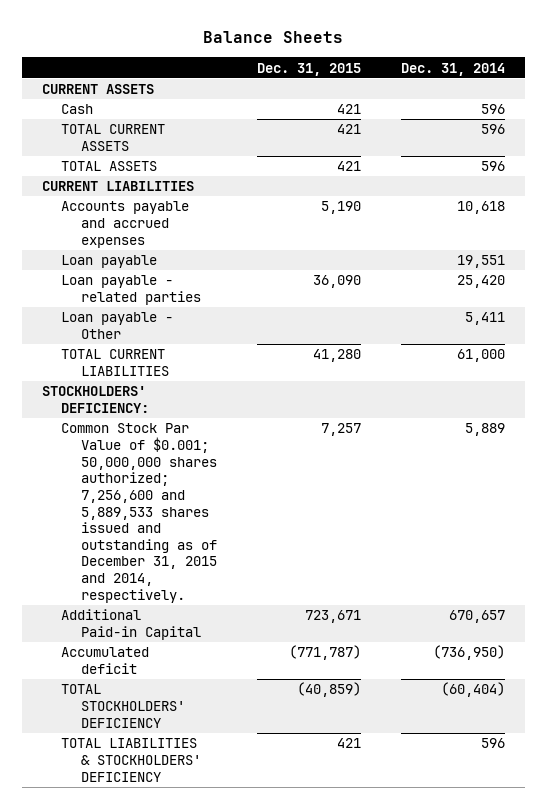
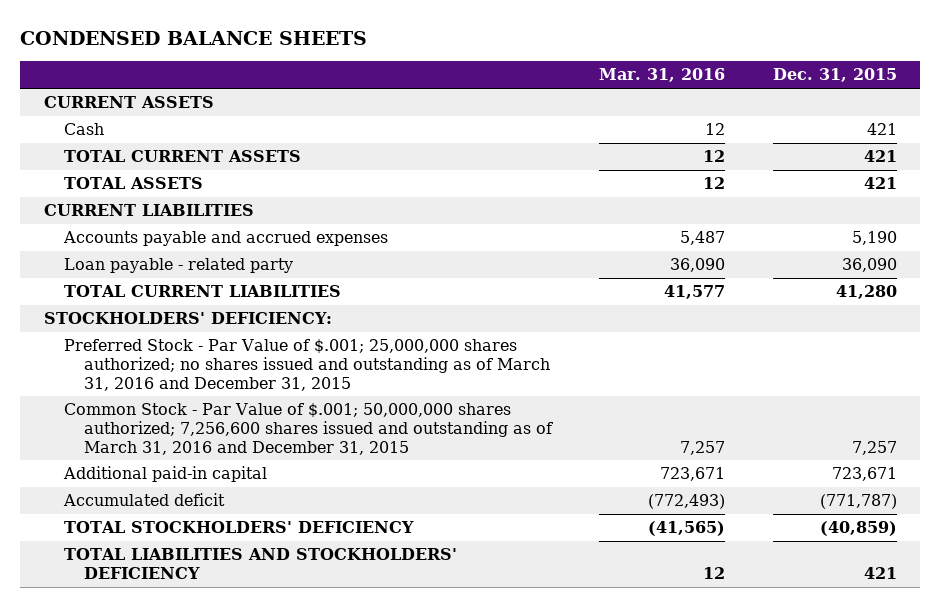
- Balance Sheets
+ CONDENSED BALANCE SHEETS
- | Dec. 31, 2015 | Dec. 31, 2014
+ | Mar. 31, 2016 | Dec. 31, 2015
- Loan payable | | 19,551
- Loan payable - related parties | 36,090 | 25,420
- Loan payable - Other | | 5,411
+ Loan payable - related party | 36,090 | 36,090
- Common Stock Par Value of $0.001; 50,000,000 shares authorized; 7,256,600 and 5,889,533 shares issued and outstanding as of December 31, 2015 and 2014, respectively. | 7,257 | 5,889
- Additional Paid-in Capital | 723,671 | 670,657
+ Preferred Stock - Par Value of $.001; 25,000,000 shares authorized; no shares issued and outstanding as of March 31, 2016 and December 31, 2015
+ Common Stock - Par Value of $.001; 50,000,000 shares authorized; 7,256,600 shares issued and outstanding as of March 31, 2016 and December 31, 2015 | 7,257 | 7,257
+ Additional paid-in capital | 723,671 | 723,671
- TOTAL LIABILITIES & STOCKHOLDERS' DEFICIENCY | 421 | 596
+ TOTAL LIABILITIES AND STOCKHOLDERS' DEFICIENCY | 12 | 421

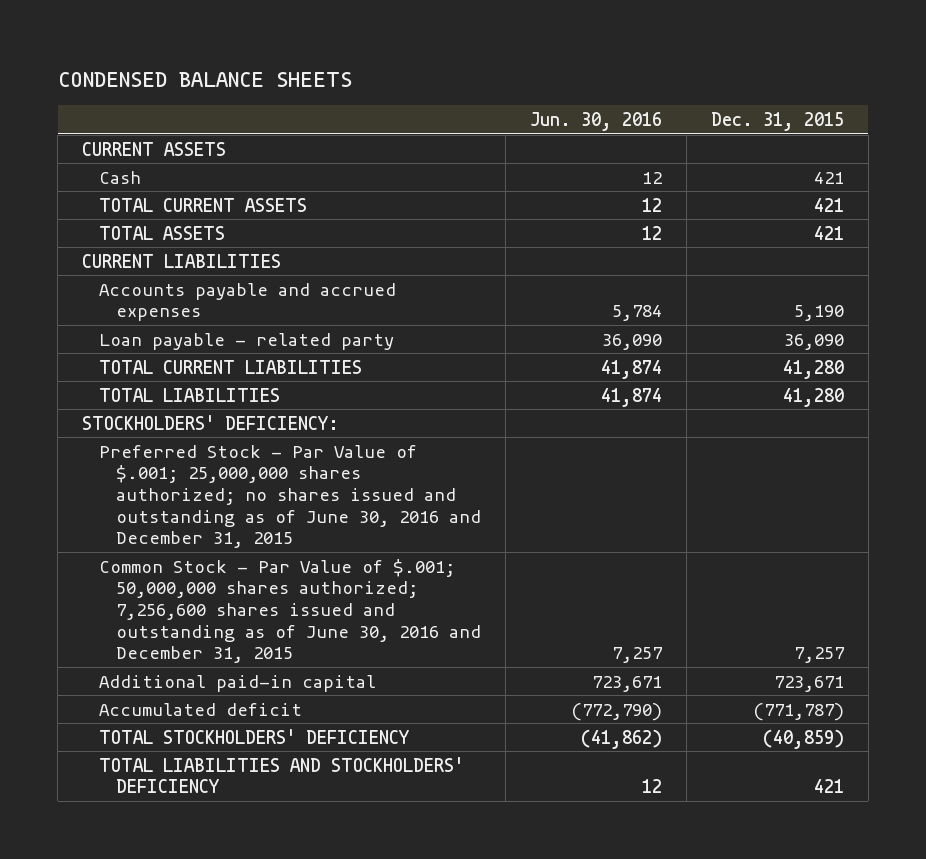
- | Mar. 31, 2016 | Dec. 31, 2015
+ | Jun. 30, 2016 | Dec. 31, 2015
+ TOTAL LIABILITIES | 41,874 | 41,280
- Preferred Stock - Par Value of $.001; 25,000,000 shares authorized; no shares issued and outstanding as of March 31, 2016 and December 31, 2015
- Common Stock - Par Value of $.001; 50,000,000 shares authorized; 7,256,600 shares issued and outstanding as of March 31, 2016 and December 31, 2015 | 7,257 | 7,257
+ Preferred Stock - Par Value of $.001; 25,000,000 shares authorized; no shares issued and outstanding as of June 30, 2016 and December 31, 2015
+ Common Stock - Par Value of $.001; 50,000,000 shares authorized; 7,256,600 shares issued and outstanding as of June 30, 2016 and December 31, 2015 | 7,257 | 7,257

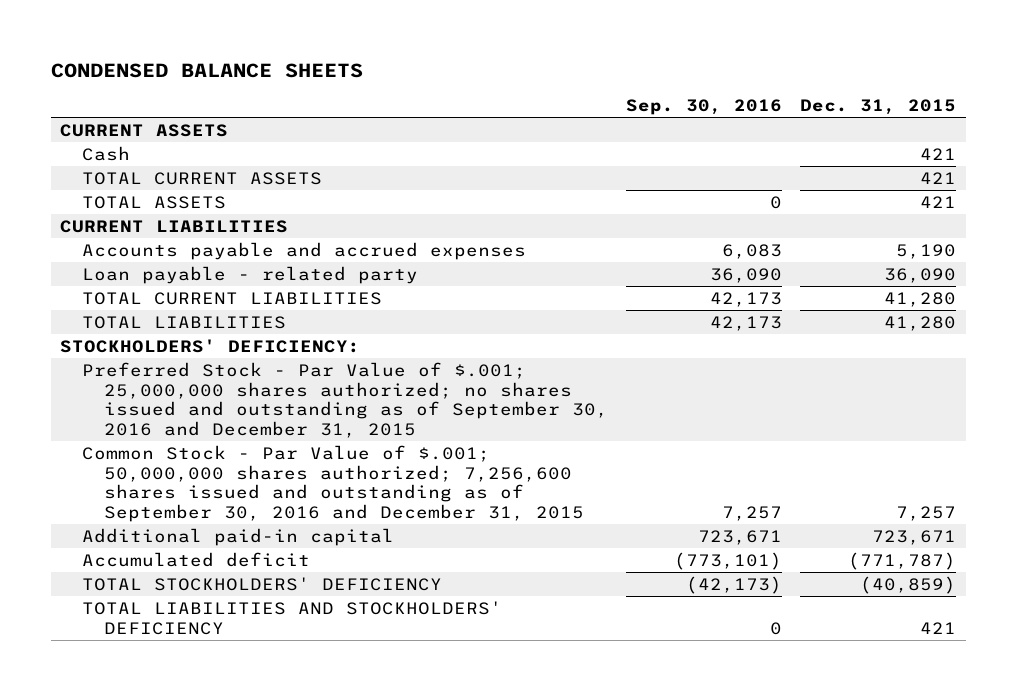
- | Jun. 30, 2016 | Dec. 31, 2015
+ | Sep. 30, 2016 | Dec. 31, 2015
- Preferred Stock - Par Value of $.001; 25,000,000 shares authorized; no shares issued and outstanding as of June 30, 2016 and December 31, 2015
- Common Stock - Par Value of $.001; 50,000,000 shares authorized; 7,256,600 shares issued and outstanding as of June 30, 2016 and December 31, 2015 | 7,257 | 7,257
+ Preferred Stock - Par Value of $.001; 25,000,000 shares authorized; no shares issued and outstanding as of September 30, 2016 and December 31, 2015
+ Common Stock - Par Value of $.001; 50,000,000 shares authorized; 7,256,600 shares issued and outstanding as of September 30, 2016 and December 31, 2015 | 7,257 | 7,257

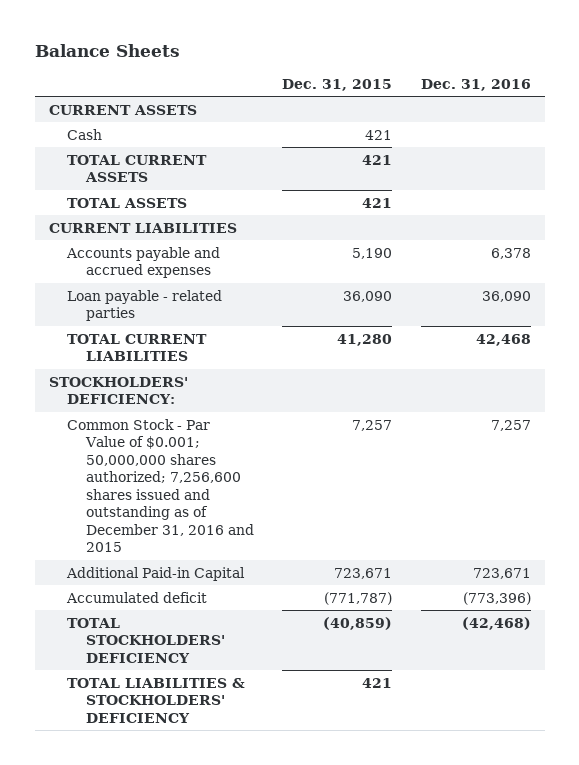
- CONDENSED BALANCE SHEETS
+ Balance Sheets
- | Sep. 30, 2016 | Dec. 31, 2015
+ | Dec. 31, 2015 | Dec. 31, 2016
- Loan payable - related party | 36,090 | 36,090
+ Loan payable - related parties | 36,090 | 36,090
- TOTAL LIABILITIES | 42,173 | 41,280
- Preferred Stock - Par Value of $.001; 25,000,000 shares authorized; no shares issued and outstanding as of September 30, 2016 and December 31, 2015
- Common Stock - Par Value of $.001; 50,000,000 shares authorized; 7,256,600 shares issued and outstanding as of September 30, 2016 and December 31, 2015 | 7,257 | 7,257
- Additional paid-in capital | 723,671 | 723,671
+ Common Stock - Par Value of $0.001; 50,000,000 shares authorized; 7,256,600 shares issued and outstanding as of December 31, 2016 and 2015 | 7,257 | 7,257
+ Additional Paid-in Capital | 723,671 | 723,671
- TOTAL LIABILITIES AND STOCKHOLDERS' DEFICIENCY | 0 | 421
+ TOTAL LIABILITIES & STOCKHOLDERS' DEFICIENCY | 421 |

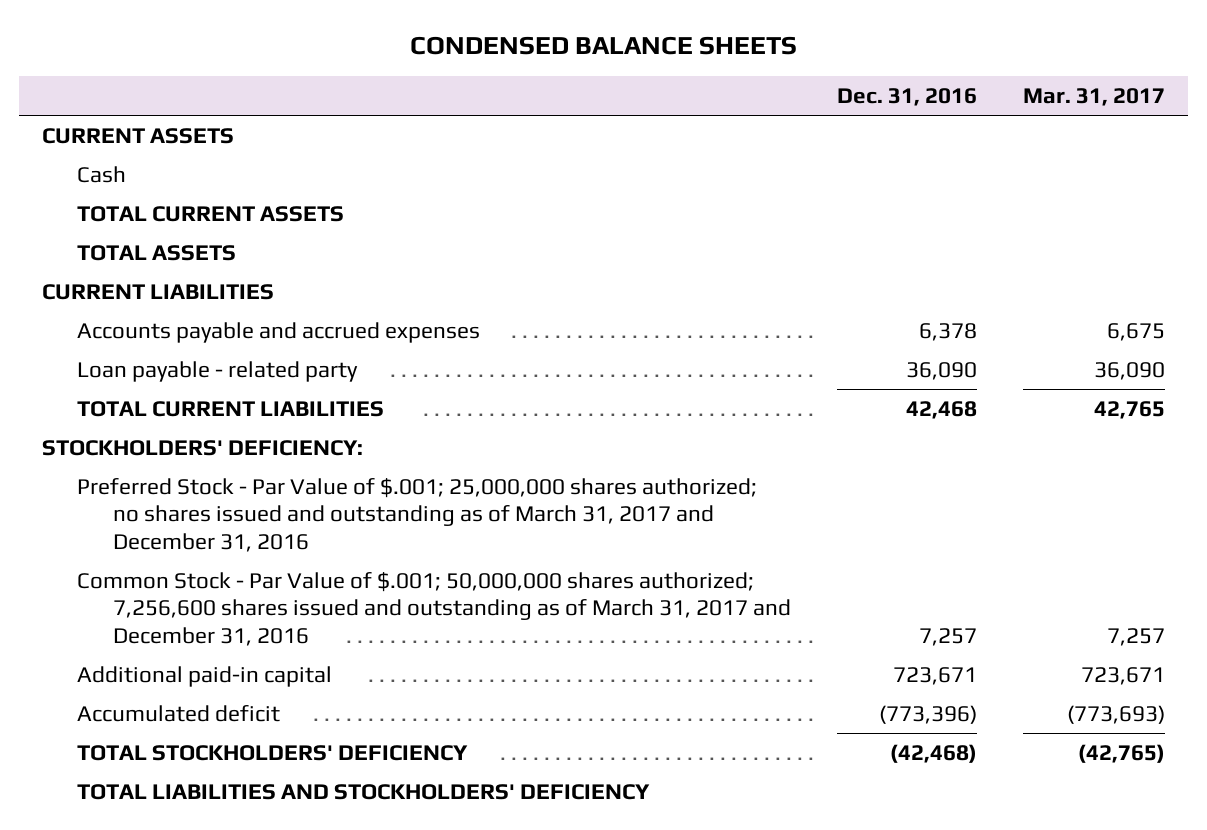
- Balance Sheets
+ CONDENSED BALANCE SHEETS
- | Dec. 31, 2015 | Dec. 31, 2016
+ | Dec. 31, 2016 | Mar. 31, 2017
- Loan payable - related parties | 36,090 | 36,090
+ Loan payable - related party | 36,090 | 36,090
- Common Stock - Par Value of $0.001; 50,000,000 shares authorized; 7,256,600 shares issued and outstanding as of December 31, 2016 and 2015 | 7,257 | 7,257
- Additional Paid-in Capital | 723,671 | 723,671
+ Preferred Stock - Par Value of $.001; 25,000,000 shares authorized; no shares issued and outstanding as of March 31, 2017 and December 31, 2016
+ Common Stock - Par Value of $.001; 50,000,000 shares authorized; 7,256,600 shares issued and outstanding as of March 31, 2017 and December 31, 2016 | 7,257 | 7,257
+ Additional paid-in capital | 723,671 | 723,671
- TOTAL LIABILITIES & STOCKHOLDERS' DEFICIENCY | 421 |
+ TOTAL LIABILITIES AND STOCKHOLDERS' DEFICIENCY

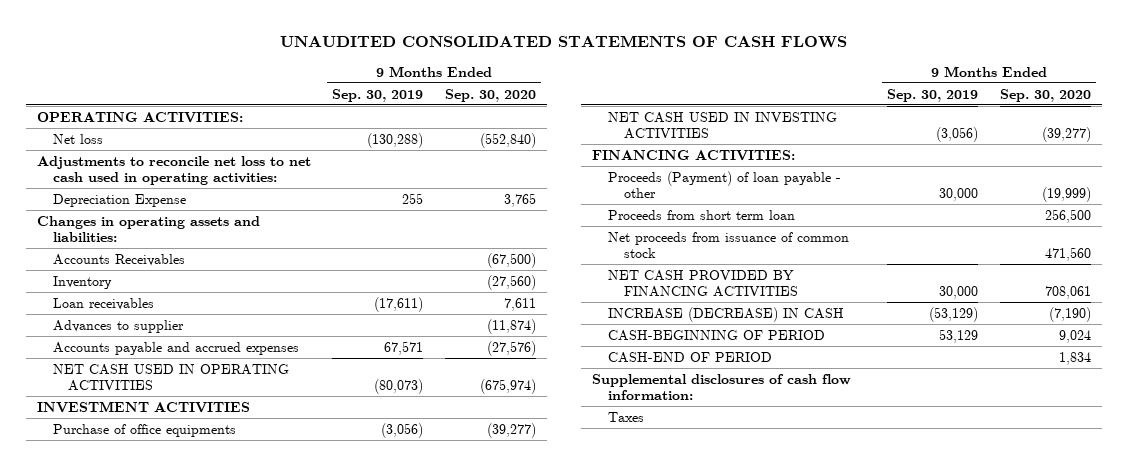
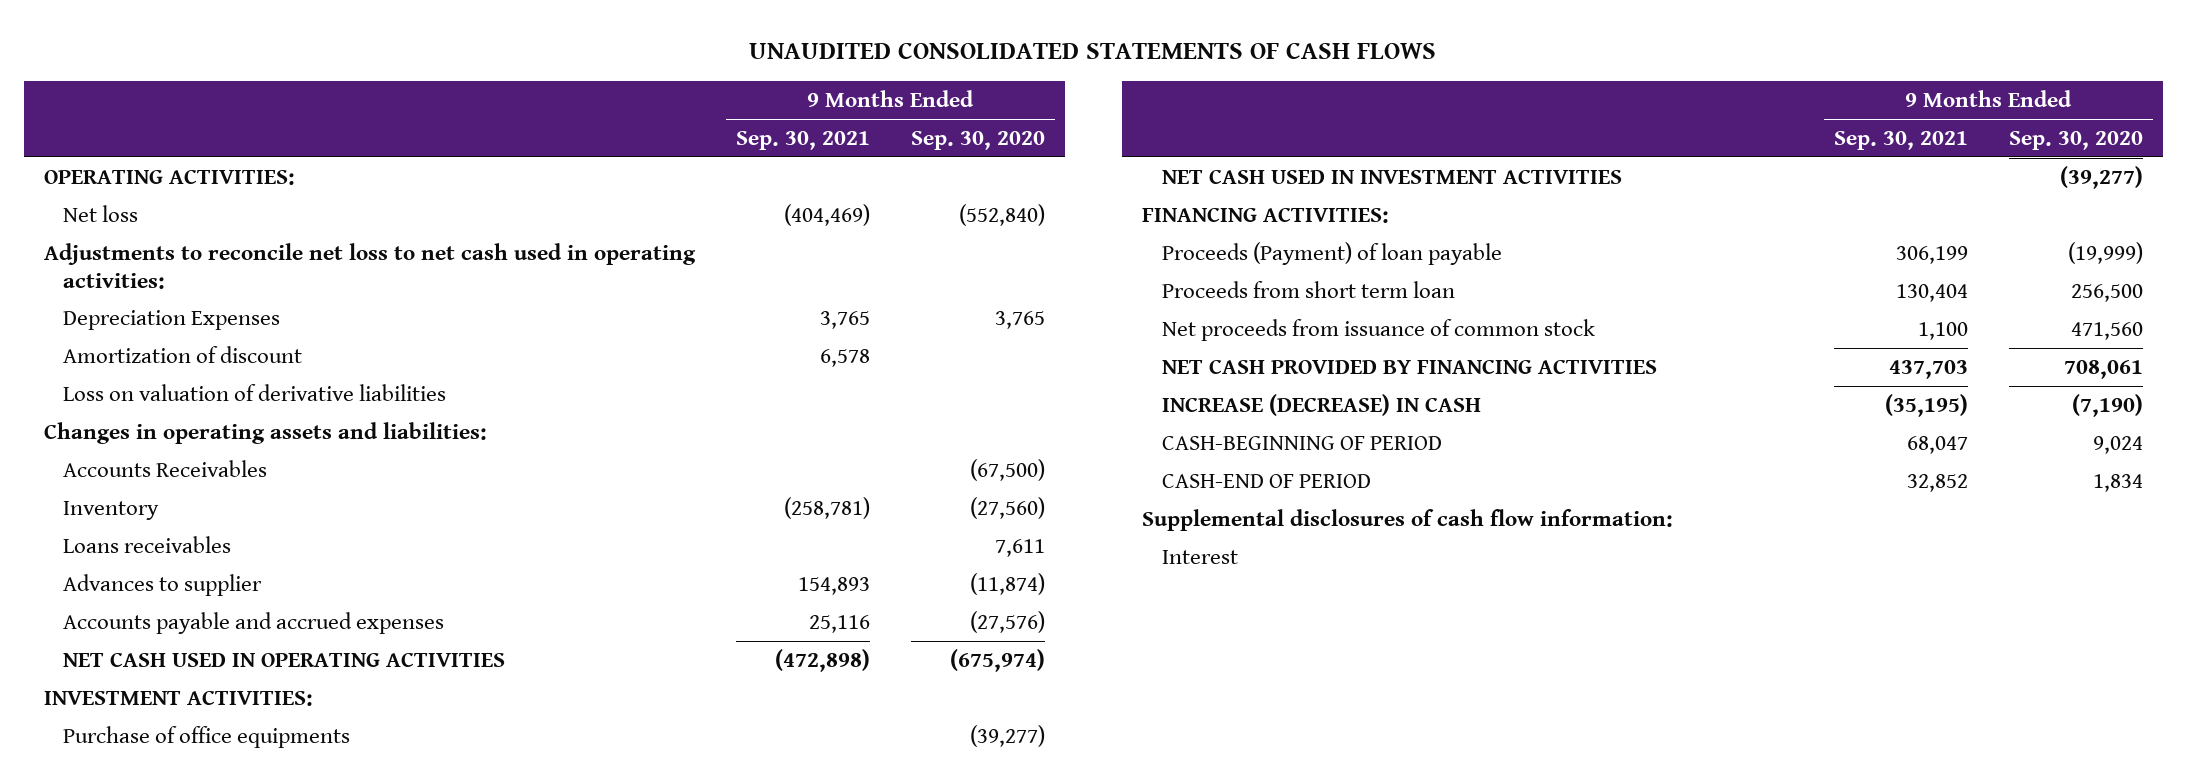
- | 9 Months Ended Sep. 30, 2019 | 9 Months Ended Sep. 30, 2020
+ | 9 Months Ended Sep. 30, 2021 | 9 Months Ended Sep. 30, 2020
- Depreciation Expense | 255 | 3,765
+ Depreciation Expenses | 3,765 | 3,765
+ Amortization of discount | 6,578 |
+ Loss on valuation of derivative liabilities
- Loan receivables | (17,611) | 7,611
+ Loans receivables | | 7,611
- INVESTMENT ACTIVITIES
+ INVESTMENT ACTIVITIES:
- NET CASH USED IN INVESTING ACTIVITIES | (3,056) | (39,277)
+ NET CASH USED IN INVESTMENT ACTIVITIES | | (39,277)
- Proceeds (Payment) of loan payable - other | 30,000 | (19,999)
+ Proceeds (Payment) of loan payable | 306,199 | (19,999)
- Taxes
+ Interest

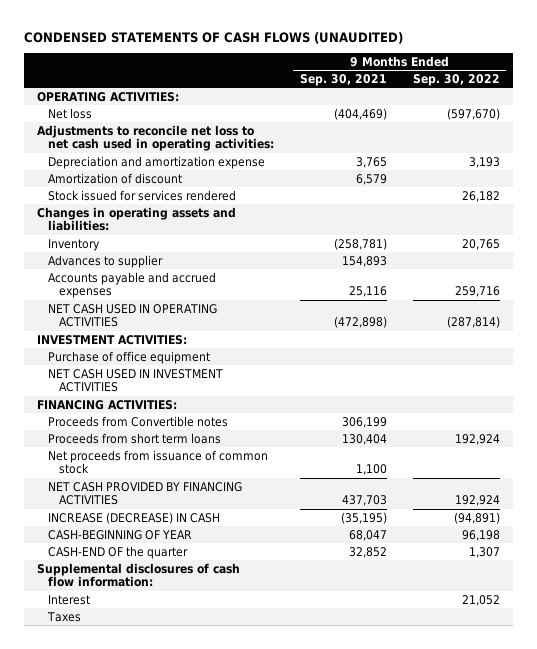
- UNAUDITED CONSOLIDATED STATEMENTS OF CASH FLOWS
+ CONDENSED STATEMENTS OF CASH FLOWS (UNAUDITED)
- | 9 Months Ended Sep. 30, 2021 | 9 Months Ended Sep. 30, 2020
+ | 9 Months Ended Sep. 30, 2021 | 9 Months Ended Sep. 30, 2022
- Depreciation Expenses | 3,765 | 3,765
- Amortization of discount | 6,578 |
- Loss on valuation of derivative liabilities
+ Depreciation and amortization expense | 3,765 | 3,193
+ Amortization of discount | 6,579 |
+ Stock issued for services rendered | | 26,182
- Accounts Receivables | | (67,500)
- Loans receivables | | 7,611
- Purchase of office equipments | | (39,277)
+ Purchase of office equipment
- Proceeds (Payment) of loan payable | 306,199 | (19,999)
- Proceeds from short term loan | 130,404 | 256,500
+ Proceeds from Convertible notes | 306,199 |
+ Proceeds from short term loans | 130,404 | 192,924
- CASH-BEGINNING OF PERIOD | 68,047 | 9,024
- CASH-END OF PERIOD | 32,852 | 1,834
+ CASH-BEGINNING OF YEAR | 68,047 | 96,198
+ CASH-END OF the quarter | 32,852 | 1,307
+ Taxes

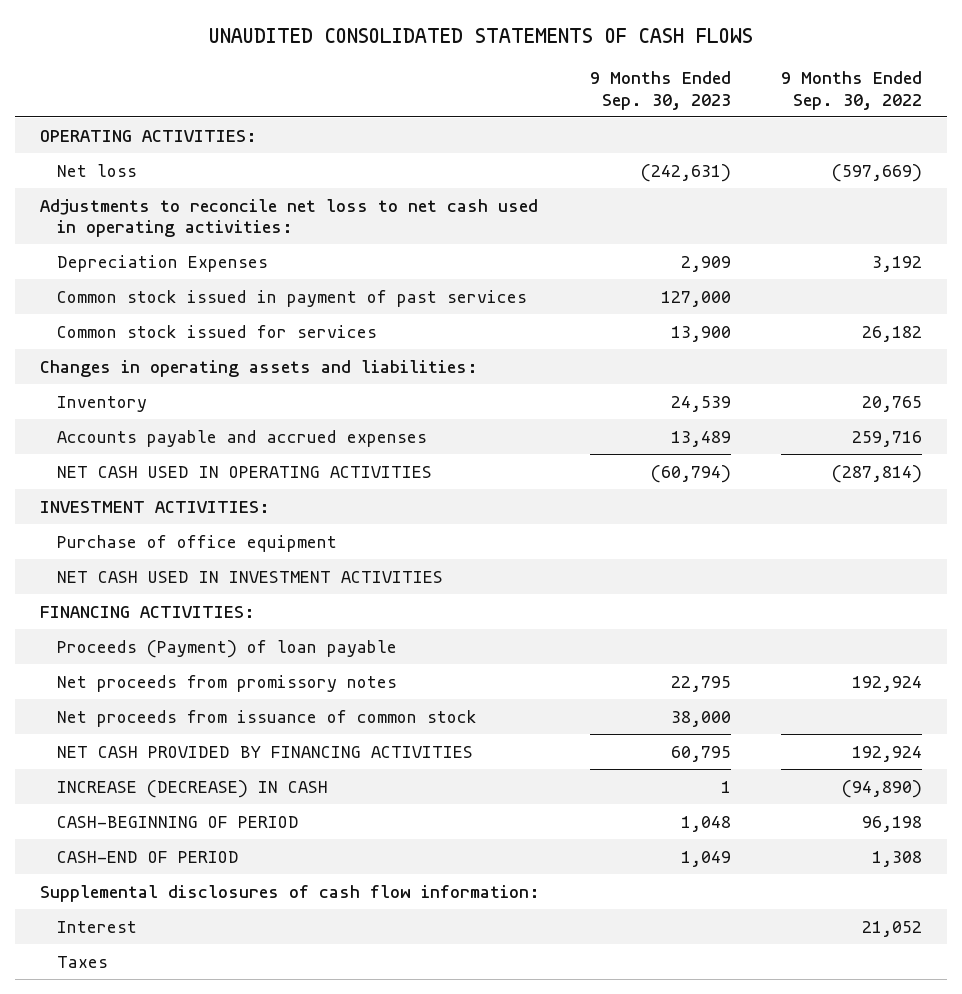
- CONDENSED STATEMENTS OF CASH FLOWS (UNAUDITED)
+ UNAUDITED CONSOLIDATED STATEMENTS OF CASH FLOWS
- | 9 Months Ended Sep. 30, 2021 | 9 Months Ended Sep. 30, 2022
+ | 9 Months Ended Sep. 30, 2023 | 9 Months Ended Sep. 30, 2022
- Net loss | (404,469) | (597,670)
+ Net loss | (242,631) | (597,669)
- Depreciation and amortization expense | 3,765 | 3,193
- Amortization of discount | 6,579 |
- Stock issued for services rendered | | 26,182
+ Depreciation Expenses | 2,909 | 3,192
+ Common stock issued in payment of past services | 127,000 |
+ Common stock issued for services | 13,900 | 26,182
- Advances to supplier | 154,893 |
- Proceeds from Convertible notes | 306,199 |
- Proceeds from short term loans | 130,404 | 192,924
+ Proceeds (Payment) of loan payable
+ Net proceeds from promissory notes | 22,795 | 192,924
- INCREASE (DECREASE) IN CASH | (35,195) | (94,891)
- CASH-BEGINNING OF YEAR | 68,047 | 96,198
- CASH-END OF the quarter | 32,852 | 1,307
+ INCREASE (DECREASE) IN CASH | 1 | (94,890)
+ CASH-BEGINNING OF PERIOD | 1,048 | 96,198
+ CASH-END OF PERIOD | 1,049 | 1,308

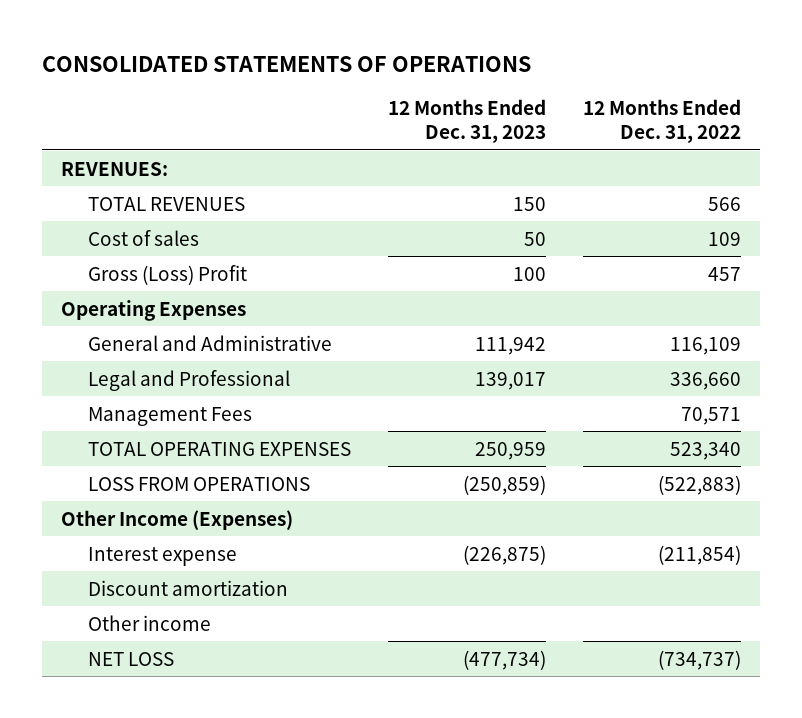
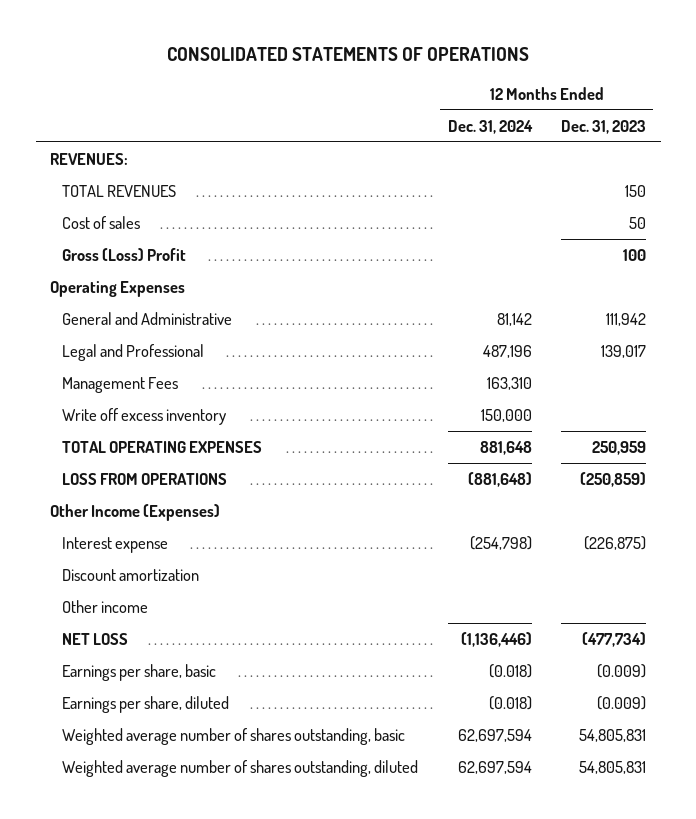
- | 12 Months Ended Dec. 31, 2023 | 12 Months Ended Dec. 31, 2022
+ | 12 Months Ended Dec. 31, 2024 | 12 Months Ended Dec. 31, 2023
+ Write off excess inventory | 150,000 |
+ Earnings per share, basic | (0.018) | (0.009)
+ Earnings per share, diluted | (0.018) | (0.009)
+ Weighted average number of shares outstanding, basic | 62,697,594 | 54,805,831
+ Weighted average number of shares outstanding, diluted | 62,697,594 | 54,805,831

